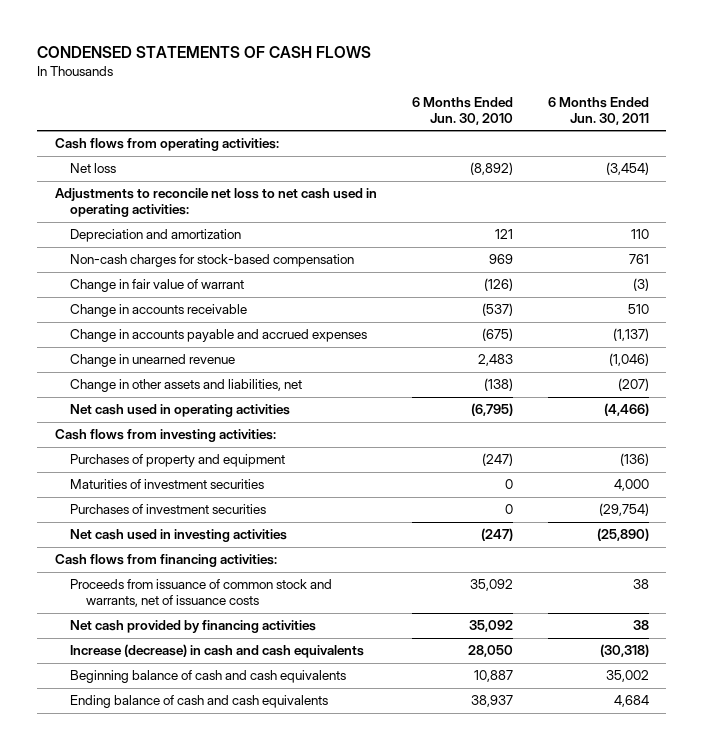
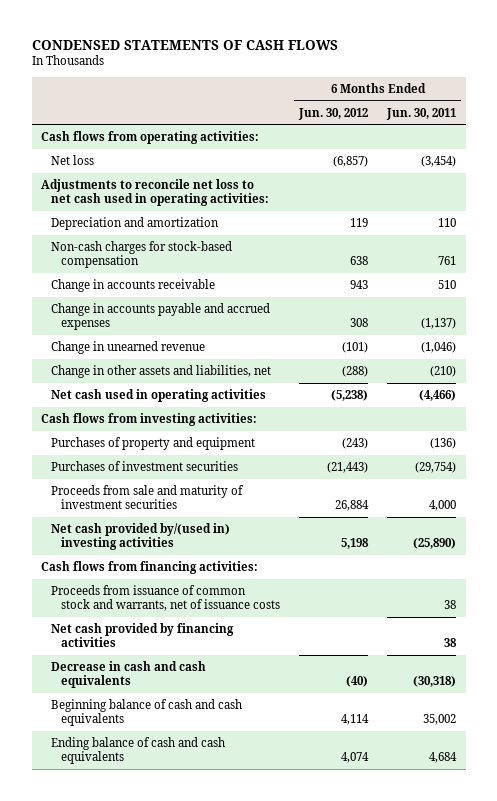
- | 6 Months Ended Jun. 30, 2010 | 6 Months Ended Jun. 30, 2011
+ | 6 Months Ended Jun. 30, 2012 | 6 Months Ended Jun. 30, 2011
- Change in fair value of warrant | (126) | (3)
- Change in other assets and liabilities, net | (138) | (207)
+ Change in other assets and liabilities, net | (288) | (210)
- Maturities of investment securities | 0 | 4,000
- Net cash used in investing activities | (247) | (25,890)
+ Proceeds from sale and maturity of investment securities | 26,884 | 4,000
+ Net cash provided by/(used in) investing activities | 5,198 | (25,890)
- Increase (decrease) in cash and cash equivalents | 28,050 | (30,318)
+ Decrease in cash and cash equivalents | (40) | (30,318)

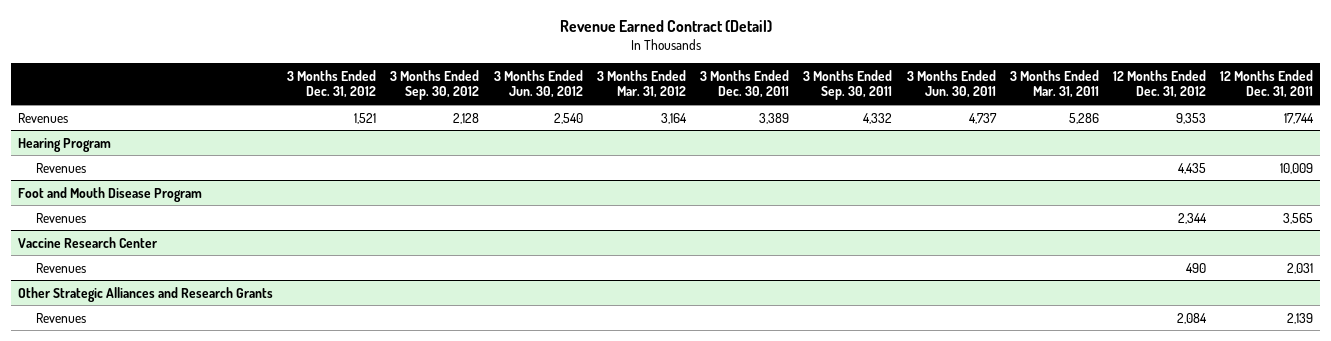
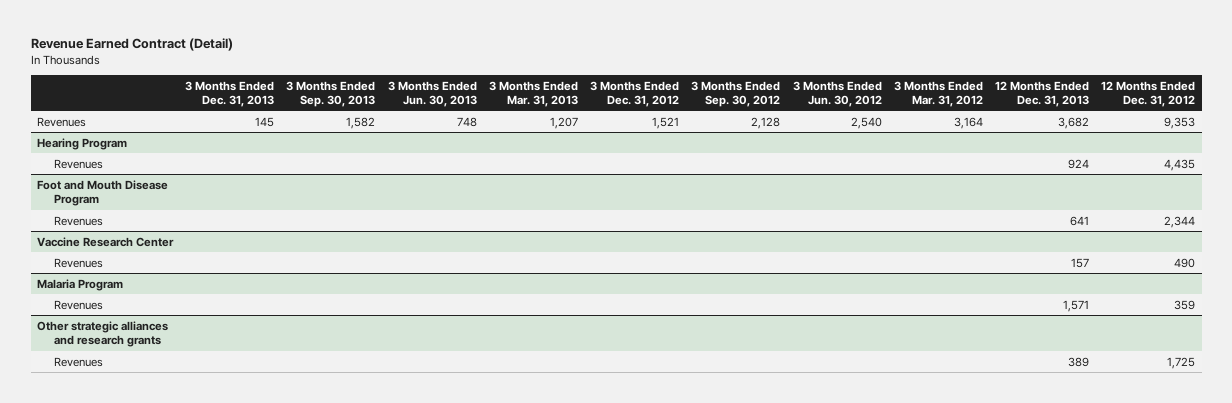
- | 3 Months Ended Dec. 31, 2012 | 3 Months Ended Sep. 30, 2012 | 3 Months Ended Jun. 30, 2012 | 3 Months Ended Mar. 31, 2012 | 3 Months Ended Dec. 30, 2011 | 3 Months Ended Sep. 30, 2011 | 3 Months Ended Jun. 30, 2011 | 3 Months Ended Mar. 31, 2011 | 12 Months Ended Dec. 31, 2012 | 12 Months Ended Dec. 31, 2011
+ | 3 Months Ended Dec. 31, 2013 | 3 Months Ended Sep. 30, 2013 | 3 Months Ended Jun. 30, 2013 | 3 Months Ended Mar. 31, 2013 | 3 Months Ended Dec. 31, 2012 | 3 Months Ended Sep. 30, 2012 | 3 Months Ended Jun. 30, 2012 | 3 Months Ended Mar. 31, 2012 | 12 Months Ended Dec. 31, 2013 | 12 Months Ended Dec. 31, 2012
- Other Strategic Alliances and Research Grants
- Revenues | | | | | | | | | 2,084 | 2,139
+ Malaria Program
+ Revenues | | | | | | | | | 1,571 | 359
+ Other strategic alliances and research grants
+ Revenues | | | | | | | | | 389 | 1,725

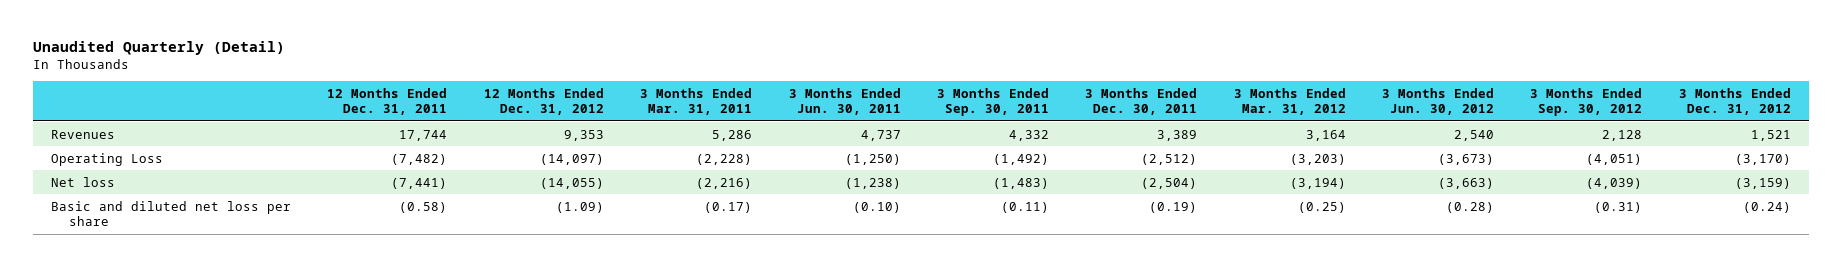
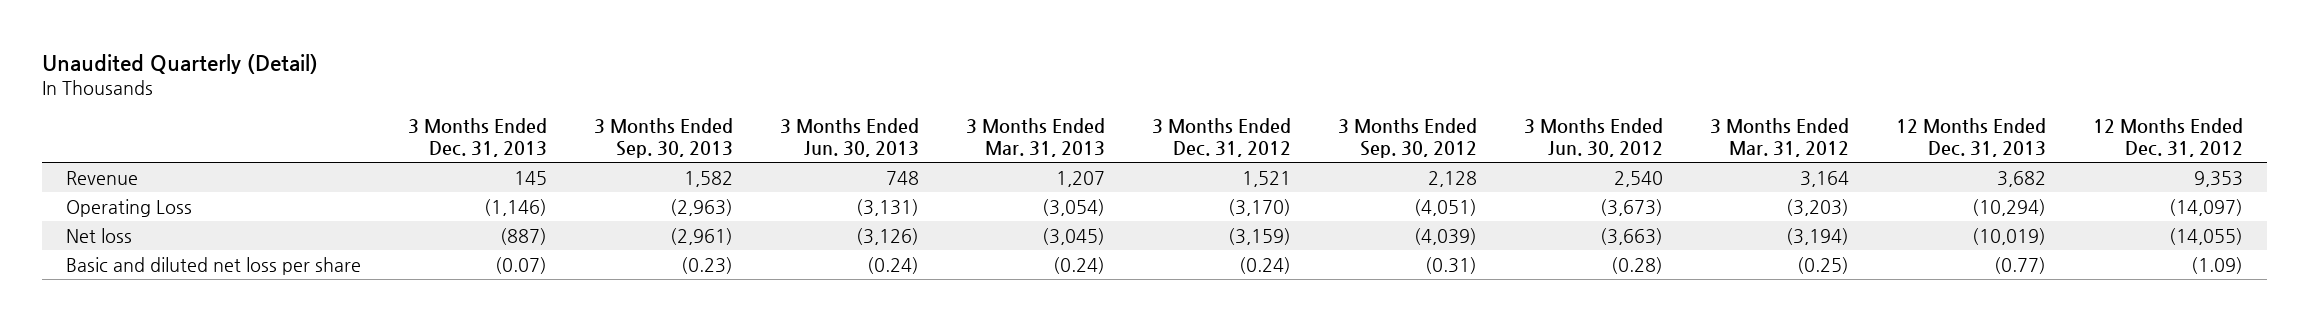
- | 12 Months Ended Dec. 31, 2011 | 12 Months Ended Dec. 31, 2012 | 3 Months Ended Mar. 31, 2011 | 3 Months Ended Jun. 30, 2011 | 3 Months Ended Sep. 30, 2011 | 3 Months Ended Dec. 30, 2011 | 3 Months Ended Mar. 31, 2012 | 3 Months Ended Jun. 30, 2012 | 3 Months Ended Sep. 30, 2012 | 3 Months Ended Dec. 31, 2012
+ | 3 Months Ended Dec. 31, 2013 | 3 Months Ended Sep. 30, 2013 | 3 Months Ended Jun. 30, 2013 | 3 Months Ended Mar. 31, 2013 | 3 Months Ended Dec. 31, 2012 | 3 Months Ended Sep. 30, 2012 | 3 Months Ended Jun. 30, 2012 | 3 Months Ended Mar. 31, 2012 | 12 Months Ended Dec. 31, 2013 | 12 Months Ended Dec. 31, 2012
- Revenues | 17,744 | 9,353 | 5,286 | 4,737 | 4,332 | 3,389 | 3,164 | 2,540 | 2,128 | 1,521
+ Revenue | 145 | 1,582 | 748 | 1,207 | 1,521 | 2,128 | 2,540 | 3,164 | 3,682 | 9,353

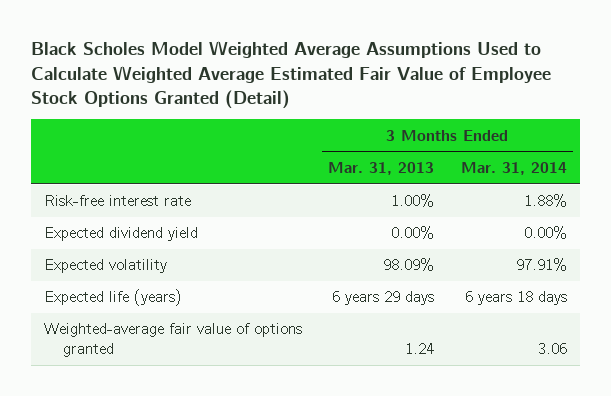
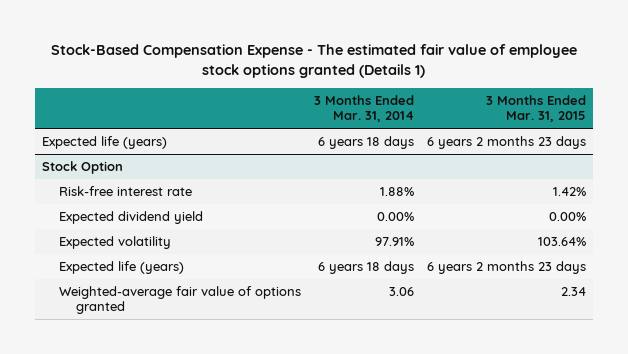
- Black Scholes Model Weighted Average Assumptions Used to Calculate Weighted Average Estimated Fair Value of Employee Stock Options Granted (Detail)
+ Stock-Based Compensation Expense - The estimated fair value of employee stock options granted (Details 1)
- | 3 Months Ended Mar. 31, 2013 | 3 Months Ended Mar. 31, 2014
+ | 3 Months Ended Mar. 31, 2014 | 3 Months Ended Mar. 31, 2015
+ Expected life (years) | 6 years 18 days | 6 years 2 months 23 days
+ Stock Option

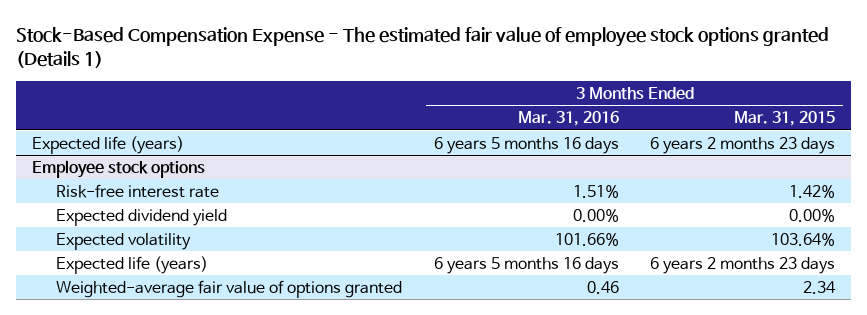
- | 3 Months Ended Mar. 31, 2014 | 3 Months Ended Mar. 31, 2015
+ | 3 Months Ended Mar. 31, 2016 | 3 Months Ended Mar. 31, 2015
- Stock Option
+ Employee stock options

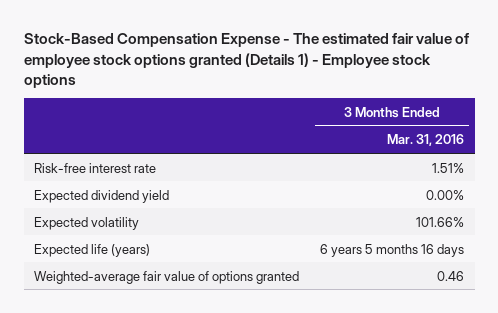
- Stock-Based Compensation Expense - The estimated fair value of employee stock options granted (Details 1)
+ Stock-Based Compensation Expense - The estimated fair value of employee stock options granted (Details 1) - Employee stock options
- | 3 Months Ended Mar. 31, 2016 | 3 Months Ended Mar. 31, 2015
+ | 3 Months Ended Mar. 31, 2016
- Expected life (years) | 6 years 5 months 16 days | 6 years 2 months 23 days
- Employee stock options

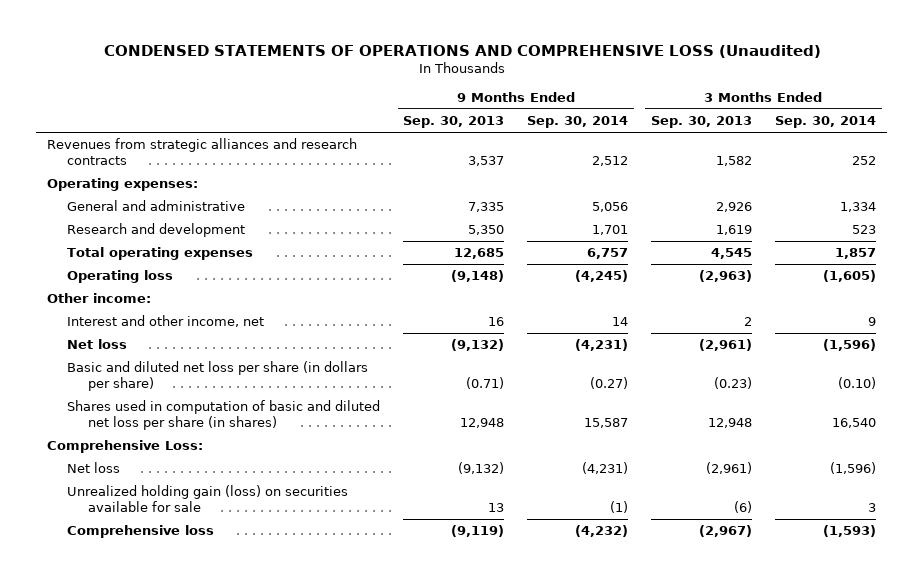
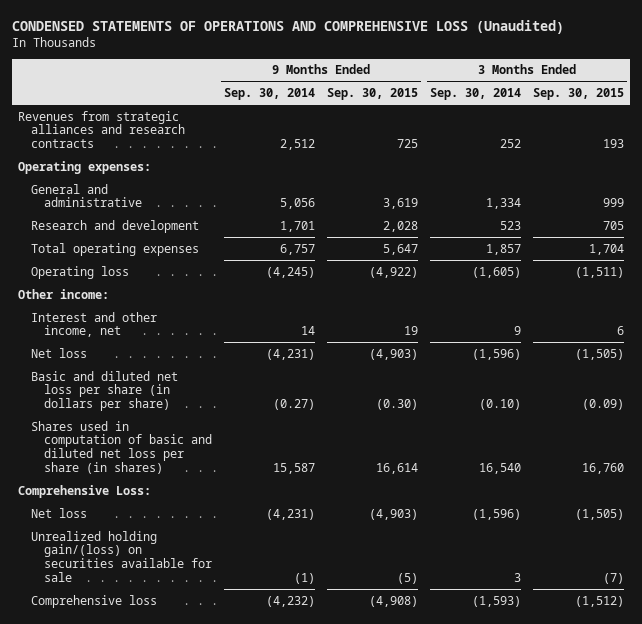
- | 9 Months Ended Sep. 30, 2013 | 9 Months Ended Sep. 30, 2014 | 3 Months Ended Sep. 30, 2013 | 3 Months Ended Sep. 30, 2014
+ | 9 Months Ended Sep. 30, 2014 | 9 Months Ended Sep. 30, 2015 | 3 Months Ended Sep. 30, 2014 | 3 Months Ended Sep. 30, 2015
- Unrealized holding gain (loss) on securities available for sale | 13 | (1) | (6) | 3
+ Unrealized holding gain/(loss) on securities available for sale | (1) | (5) | 3 | (7)

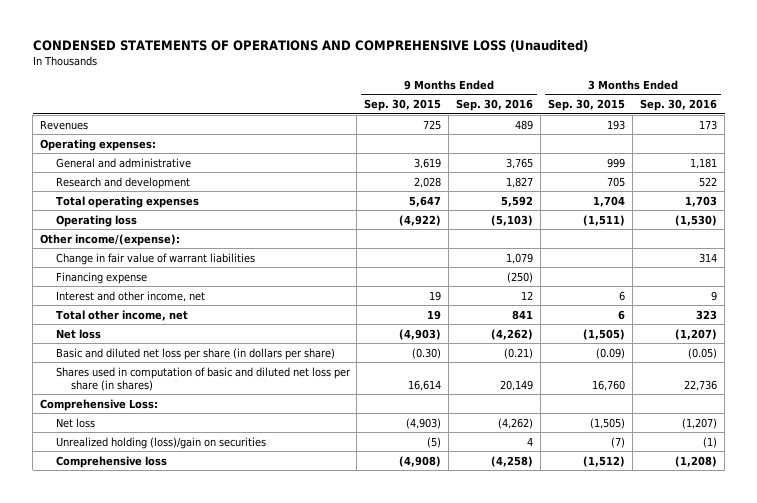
- | 9 Months Ended Sep. 30, 2014 | 9 Months Ended Sep. 30, 2015 | 3 Months Ended Sep. 30, 2014 | 3 Months Ended Sep. 30, 2015
+ | 9 Months Ended Sep. 30, 2015 | 9 Months Ended Sep. 30, 2016 | 3 Months Ended Sep. 30, 2015 | 3 Months Ended Sep. 30, 2016
- Revenues from strategic alliances and research contracts | 2,512 | 725 | 252 | 193
+ Revenues | 725 | 489 | 193 | 173
- Other income:
+ Other income/(expense):
+ Change in fair value of warrant liabilities | | 1,079 | | 314
+ Financing expense | | (250) | |
+ Total other income, net | 19 | 841 | 6 | 323
- Unrealized holding gain/(loss) on securities available for sale | (1) | (5) | 3 | (7)
+ Unrealized holding (loss)/gain on securities | (5) | 4 | (7) | (1)

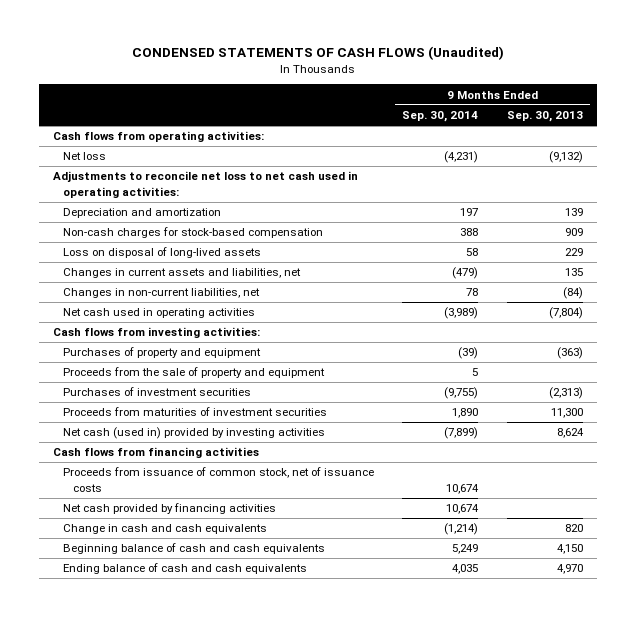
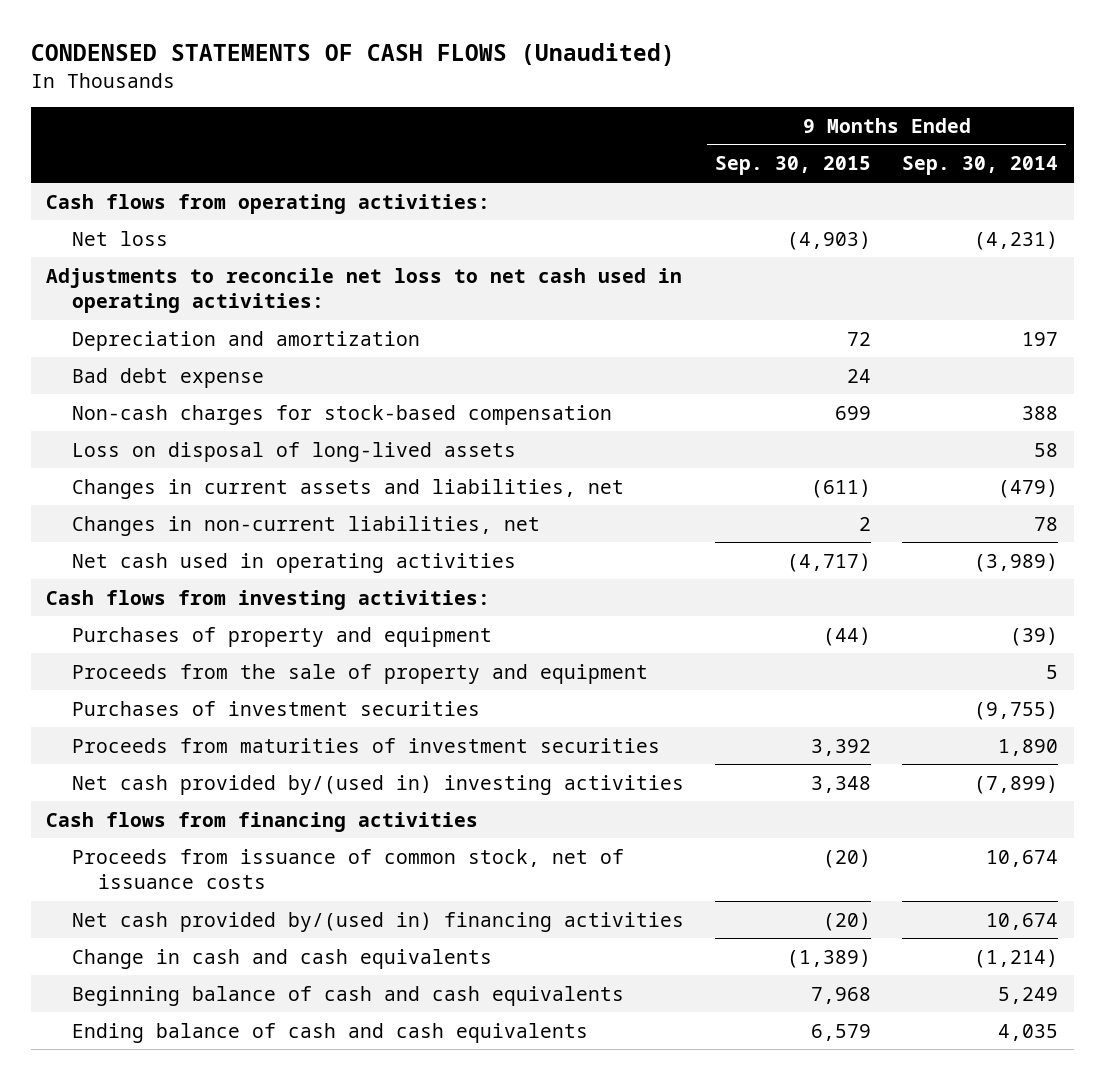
- | 9 Months Ended Sep. 30, 2014 | 9 Months Ended Sep. 30, 2013
+ | 9 Months Ended Sep. 30, 2015 | 9 Months Ended Sep. 30, 2014
+ Bad debt expense | 24 |
- Net cash (used in) provided by investing activities | (7,899) | 8,624
+ Net cash provided by/(used in) investing activities | 3,348 | (7,899)
- Net cash provided by financing activities | 10,674 |
+ Net cash provided by/(used in) financing activities | (20) | 10,674

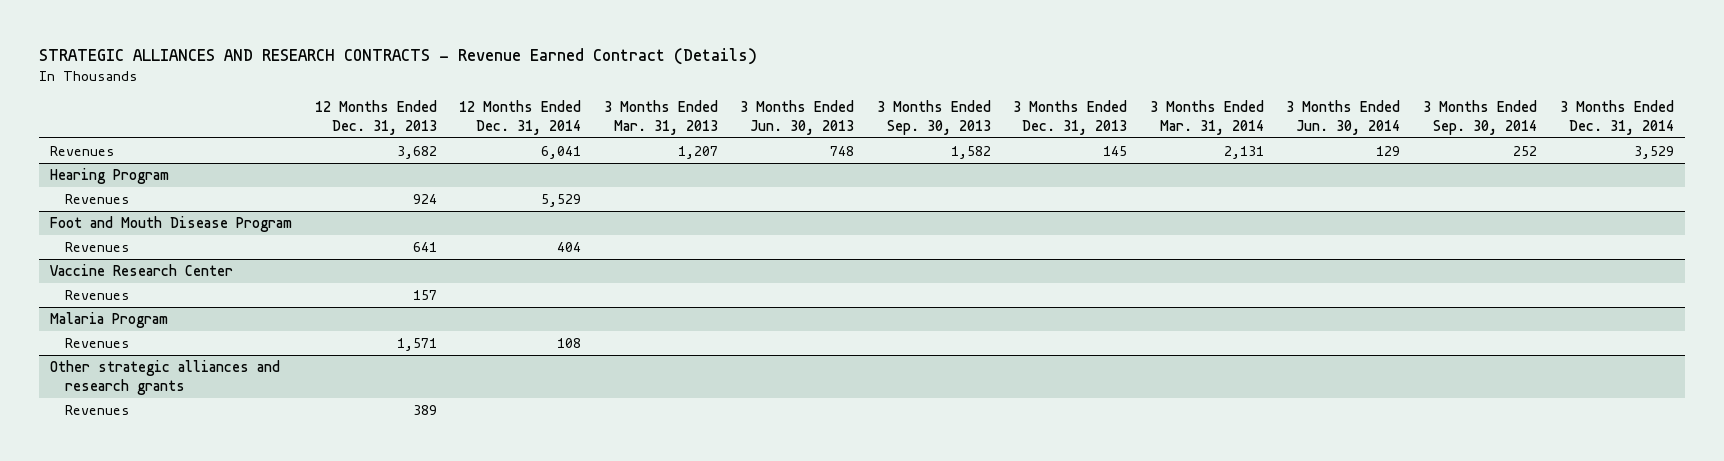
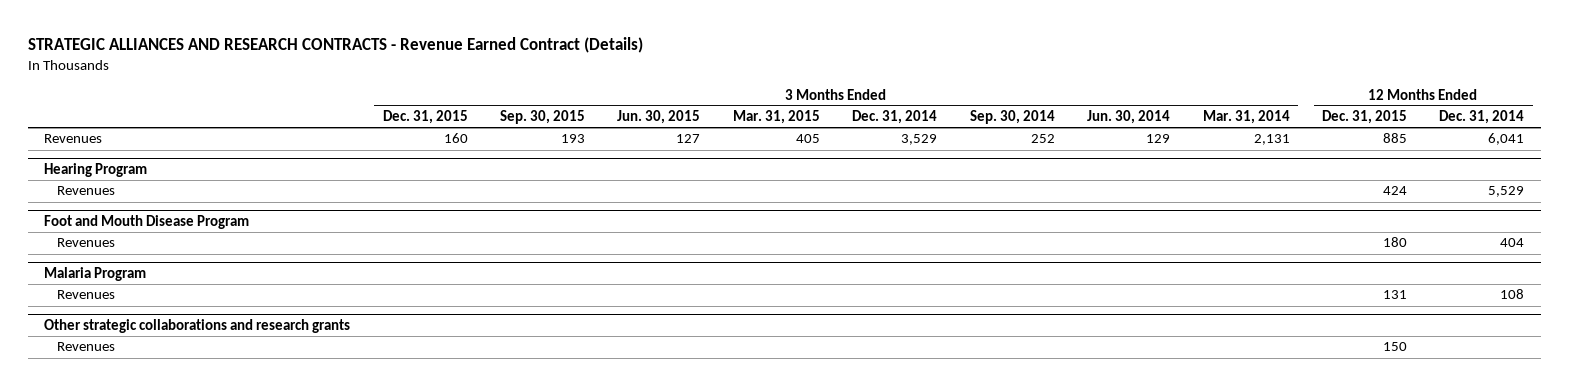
- | 12 Months Ended Dec. 31, 2013 | 12 Months Ended Dec. 31, 2014 | 3 Months Ended Mar. 31, 2013 | 3 Months Ended Jun. 30, 2013 | 3 Months Ended Sep. 30, 2013 | 3 Months Ended Dec. 31, 2013 | 3 Months Ended Mar. 31, 2014 | 3 Months Ended Jun. 30, 2014 | 3 Months Ended Sep. 30, 2014 | 3 Months Ended Dec. 31, 2014
+ | 3 Months Ended Dec. 31, 2015 | 3 Months Ended Sep. 30, 2015 | 3 Months Ended Jun. 30, 2015 | 3 Months Ended Mar. 31, 2015 | 3 Months Ended Dec. 31, 2014 | 3 Months Ended Sep. 30, 2014 | 3 Months Ended Jun. 30, 2014 | 3 Months Ended Mar. 31, 2014 | 12 Months Ended Dec. 31, 2015 | 12 Months Ended Dec. 31, 2014
- Vaccine Research Center
- Revenues | 157 | | | | | | | | |
- Other strategic alliances and research grants
+ Other strategic collaborations and research grants

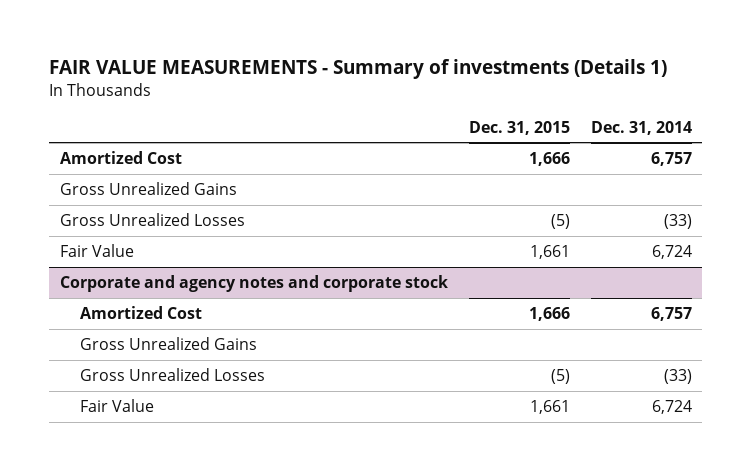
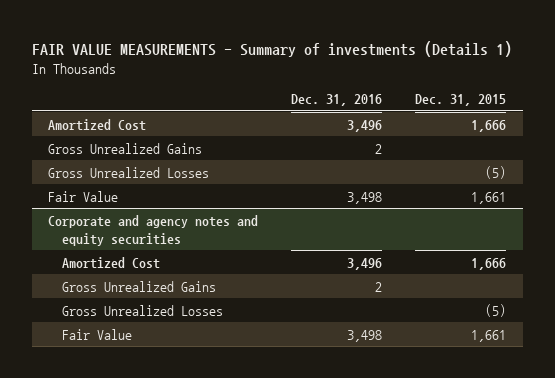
- | Dec. 31, 2015 | Dec. 31, 2014
+ | Dec. 31, 2016 | Dec. 31, 2015
- Corporate and agency notes and corporate stock
+ Corporate and agency notes and equity securities

